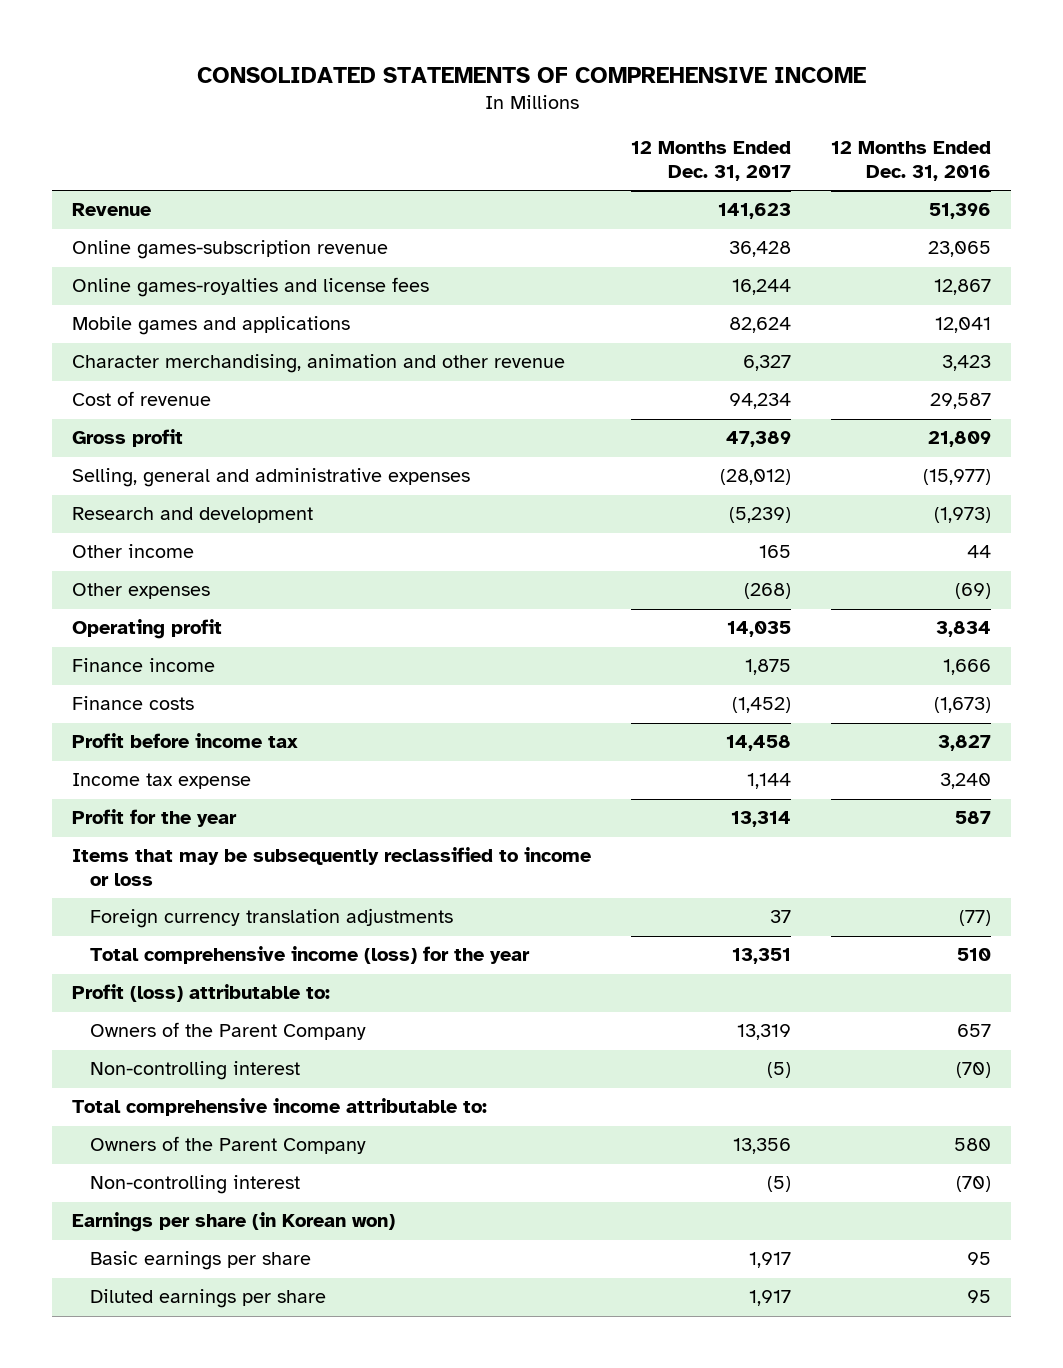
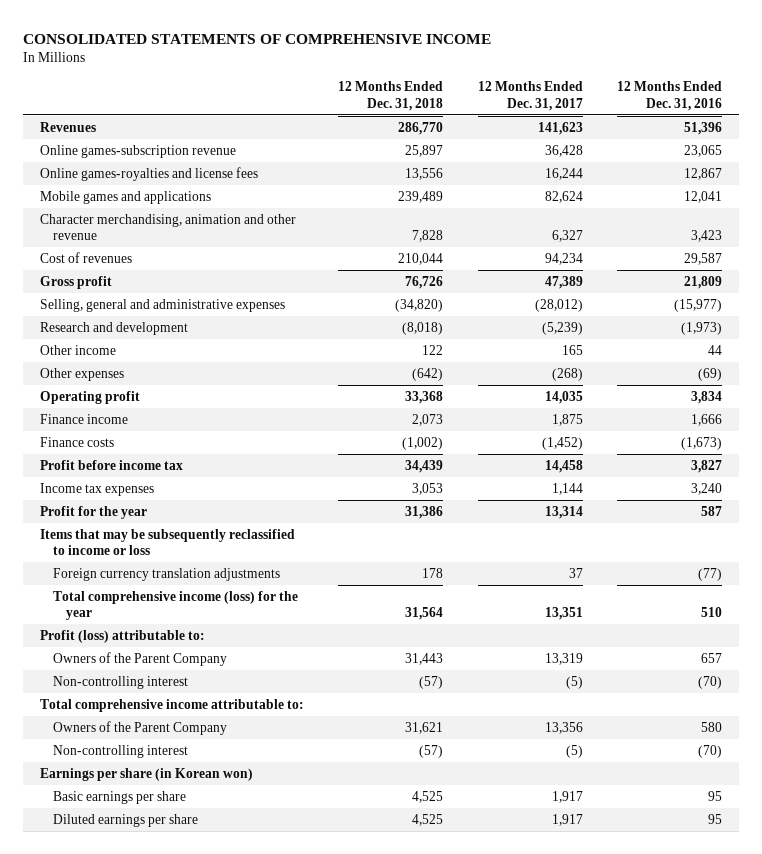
- | 12 Months Ended Dec. 31, 2017 | 12 Months Ended Dec. 31, 2016
+ | 12 Months Ended Dec. 31, 2018 | 12 Months Ended Dec. 31, 2017 | 12 Months Ended Dec. 31, 2016
- Revenue | 141,623 | 51,396
+ Revenues | 286,770 | 141,623 | 51,396
- Cost of revenue | 94,234 | 29,587
+ Cost of revenues | 210,044 | 94,234 | 29,587
- Income tax expense | 1,144 | 3,240
+ Income tax expenses | 3,053 | 1,144 | 3,240

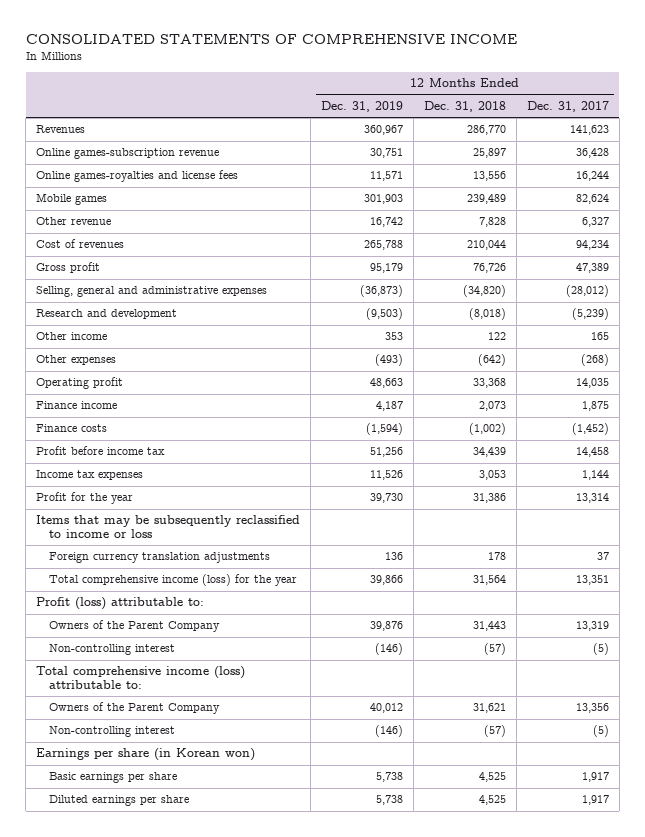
- | 12 Months Ended Dec. 31, 2018 | 12 Months Ended Dec. 31, 2017 | 12 Months Ended Dec. 31, 2016
+ | 12 Months Ended Dec. 31, 2019 | 12 Months Ended Dec. 31, 2018 | 12 Months Ended Dec. 31, 2017
- Mobile games and applications | 239,489 | 82,624 | 12,041
- Character merchandising, animation and other revenue | 7,828 | 6,327 | 3,423
+ Mobile games | 301,903 | 239,489 | 82,624
+ Other revenue | 16,742 | 7,828 | 6,327
- Total comprehensive income attributable to:
+ Total comprehensive income (loss) attributable to:

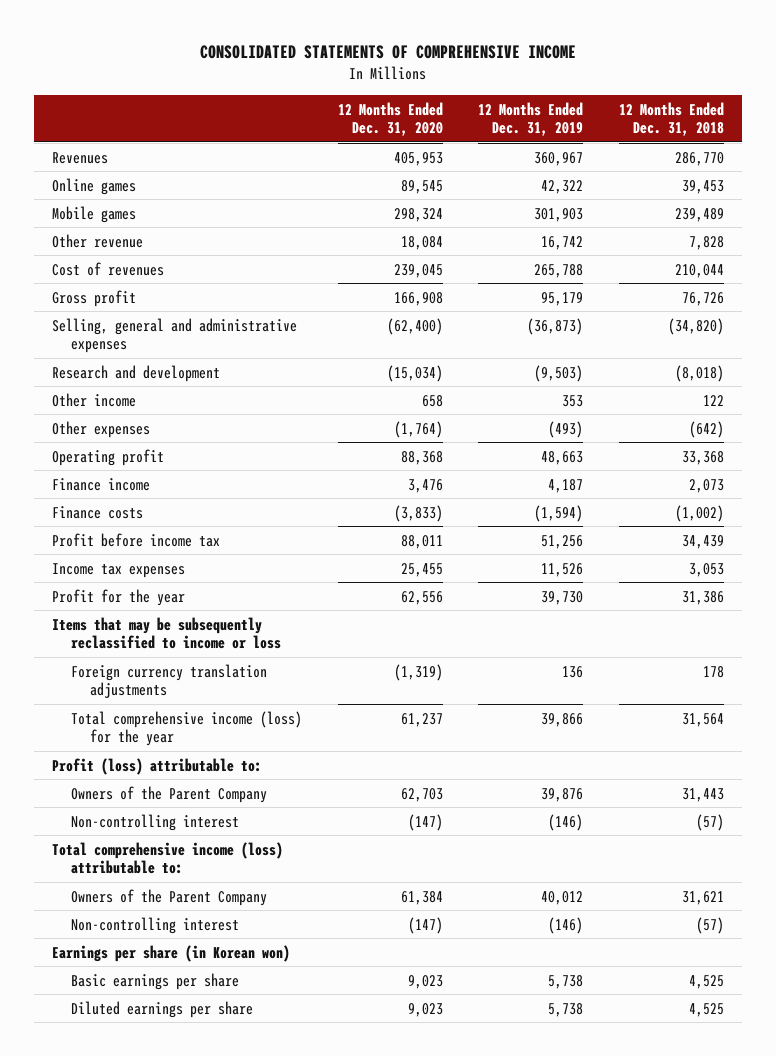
- | 12 Months Ended Dec. 31, 2019 | 12 Months Ended Dec. 31, 2018 | 12 Months Ended Dec. 31, 2017
+ | 12 Months Ended Dec. 31, 2020 | 12 Months Ended Dec. 31, 2019 | 12 Months Ended Dec. 31, 2018
- Online games-subscription revenue | 30,751 | 25,897 | 36,428
- Online games-royalties and license fees | 11,571 | 13,556 | 16,244
+ Online games | 89,545 | 42,322 | 39,453

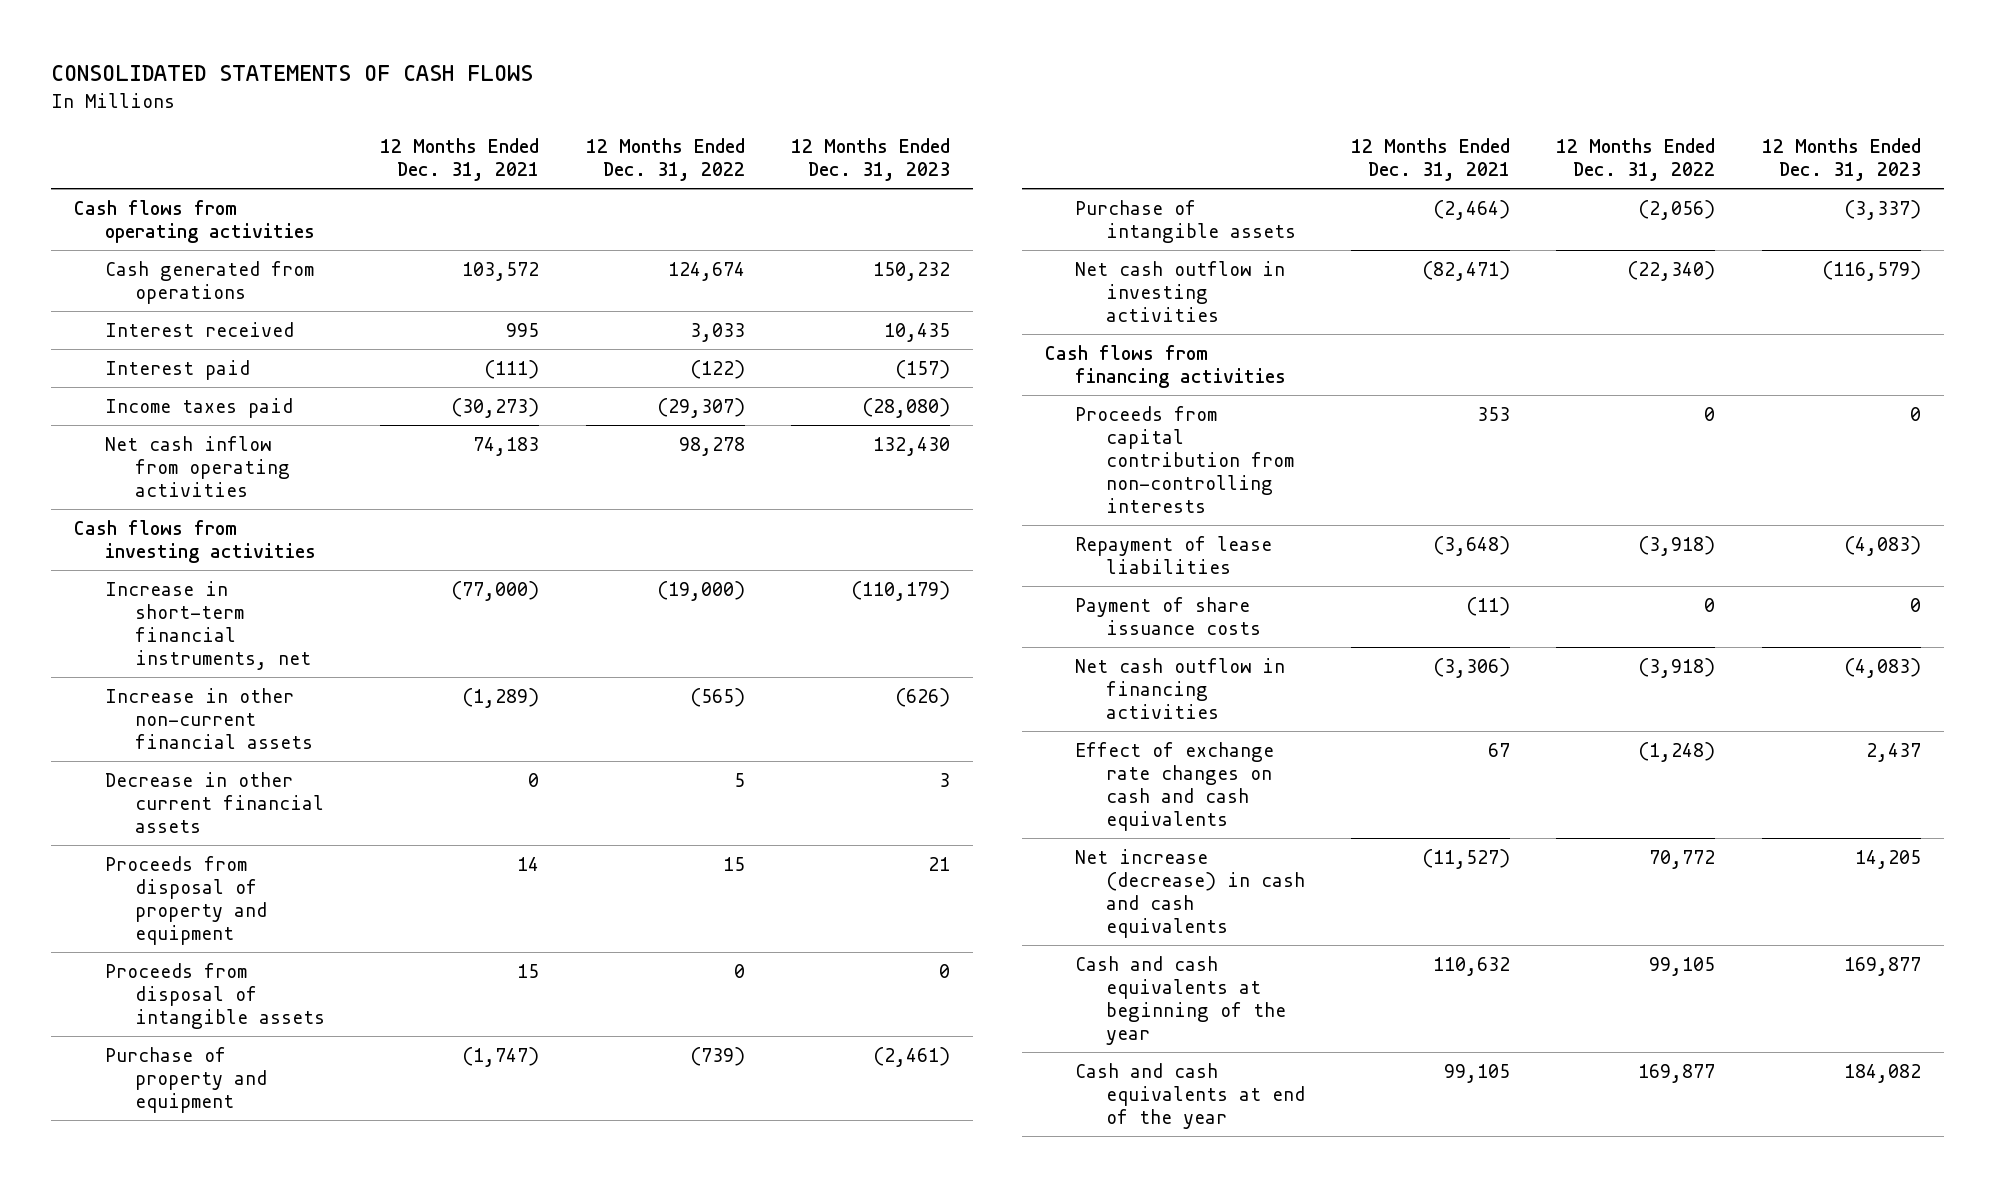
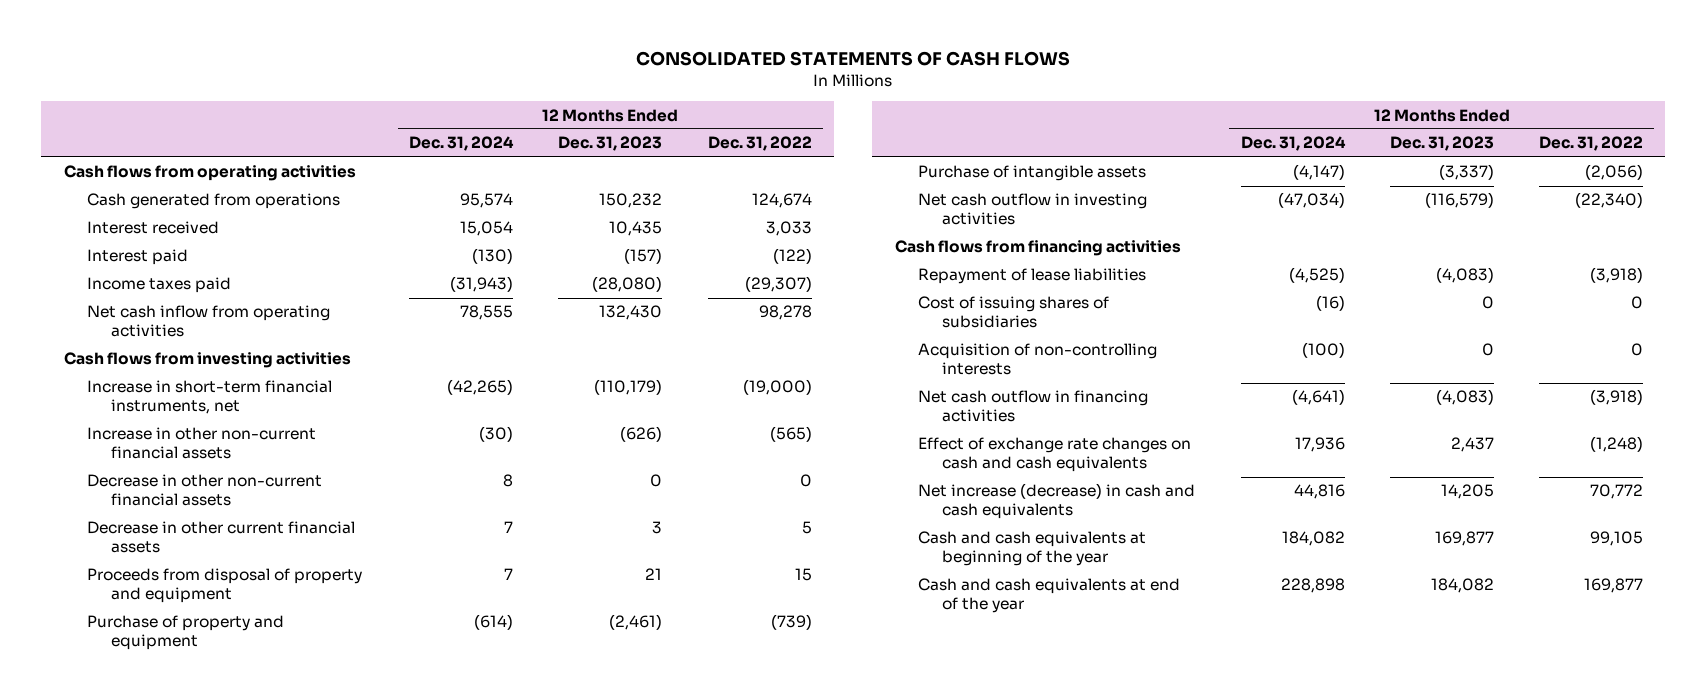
- | 12 Months Ended Dec. 31, 2021 | 12 Months Ended Dec. 31, 2022 | 12 Months Ended Dec. 31, 2023
+ | 12 Months Ended Dec. 31, 2024 | 12 Months Ended Dec. 31, 2023 | 12 Months Ended Dec. 31, 2022
+ Decrease in other non-current financial assets | 8 | 0 | 0
- Proceeds from disposal of intangible assets | 15 | 0 | 0
- Proceeds from capital contribution from non-controlling interests | 353 | 0 | 0
- Payment of share issuance costs | (11) | 0 | 0
+ Cost of issuing shares of subsidiaries | (16) | 0 | 0
+ Acquisition of non-controlling interests | (100) | 0 | 0

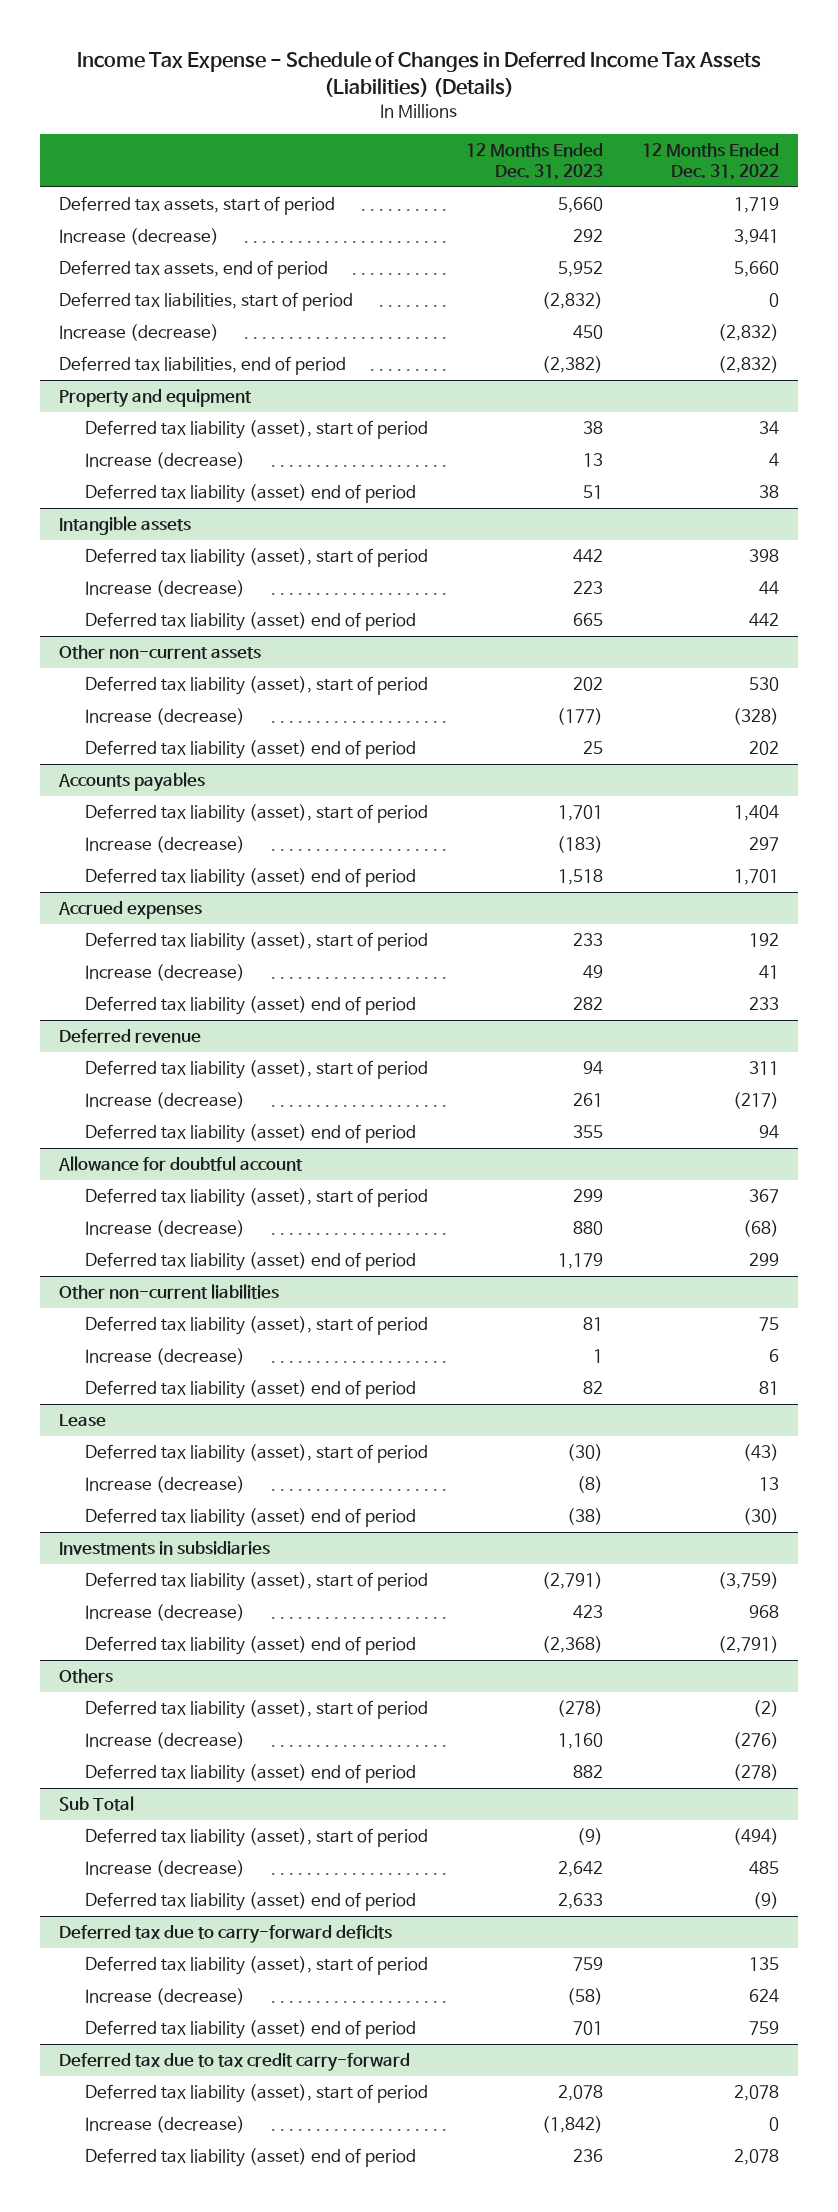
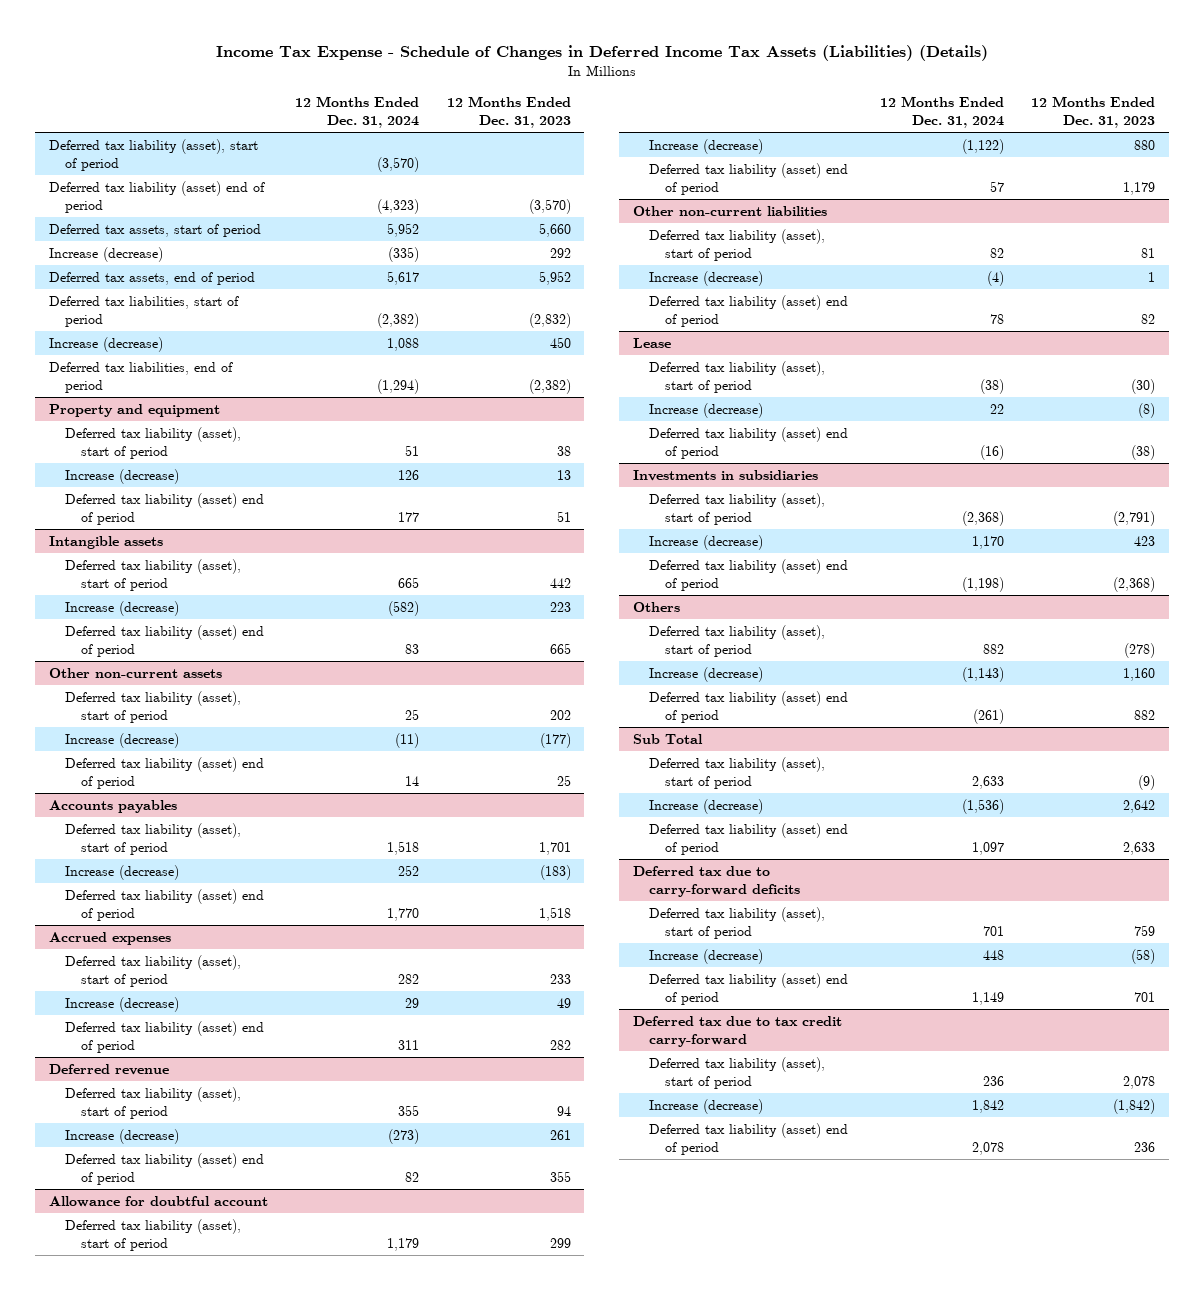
- | 12 Months Ended Dec. 31, 2023 | 12 Months Ended Dec. 31, 2022
+ | 12 Months Ended Dec. 31, 2024 | 12 Months Ended Dec. 31, 2023
+ Deferred tax liability (asset), start of period | (3,570) |
+ Deferred tax liability (asset) end of period | (4,323) | (3,570)

